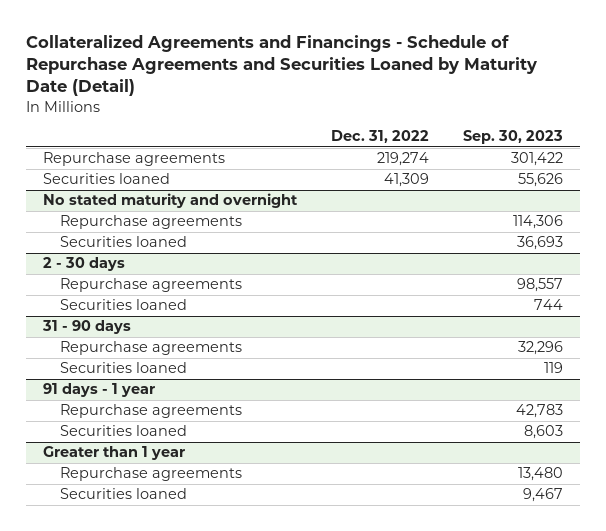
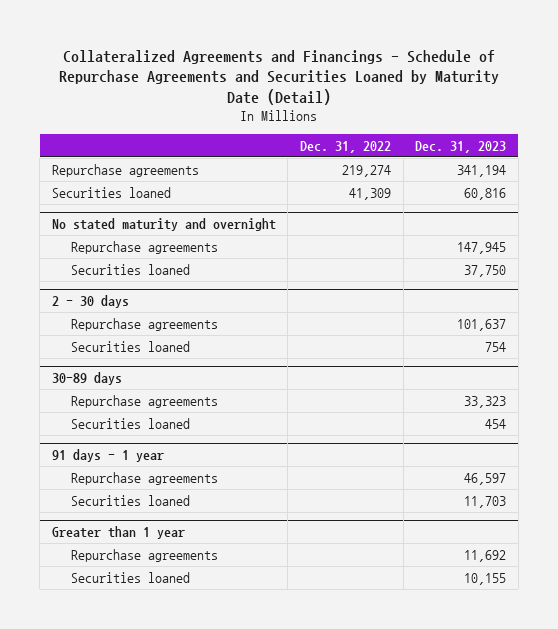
- | Dec. 31, 2022 | Sep. 30, 2023
+ | Dec. 31, 2022 | Dec. 31, 2023
- 31 - 90 days
+ 30-89 days

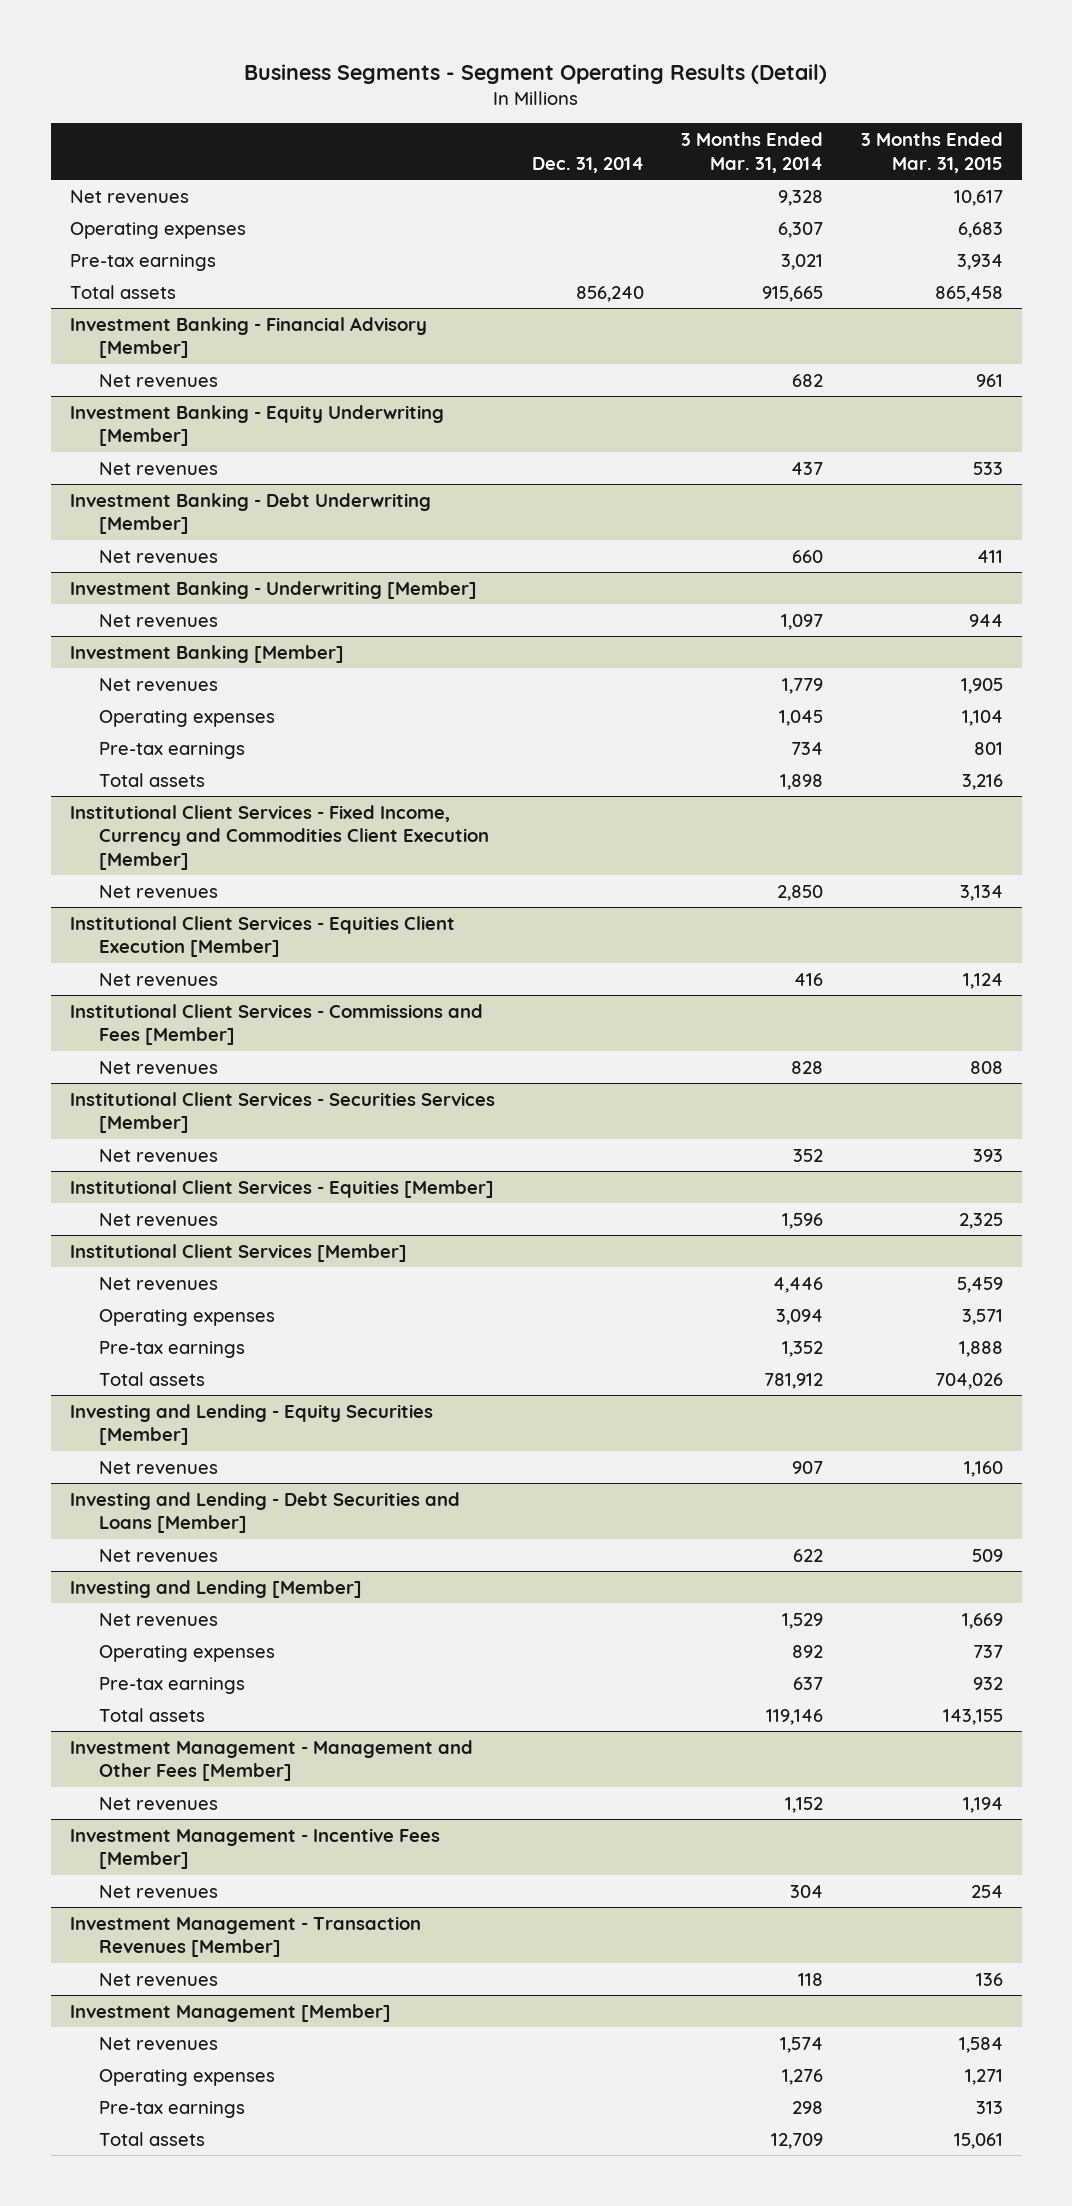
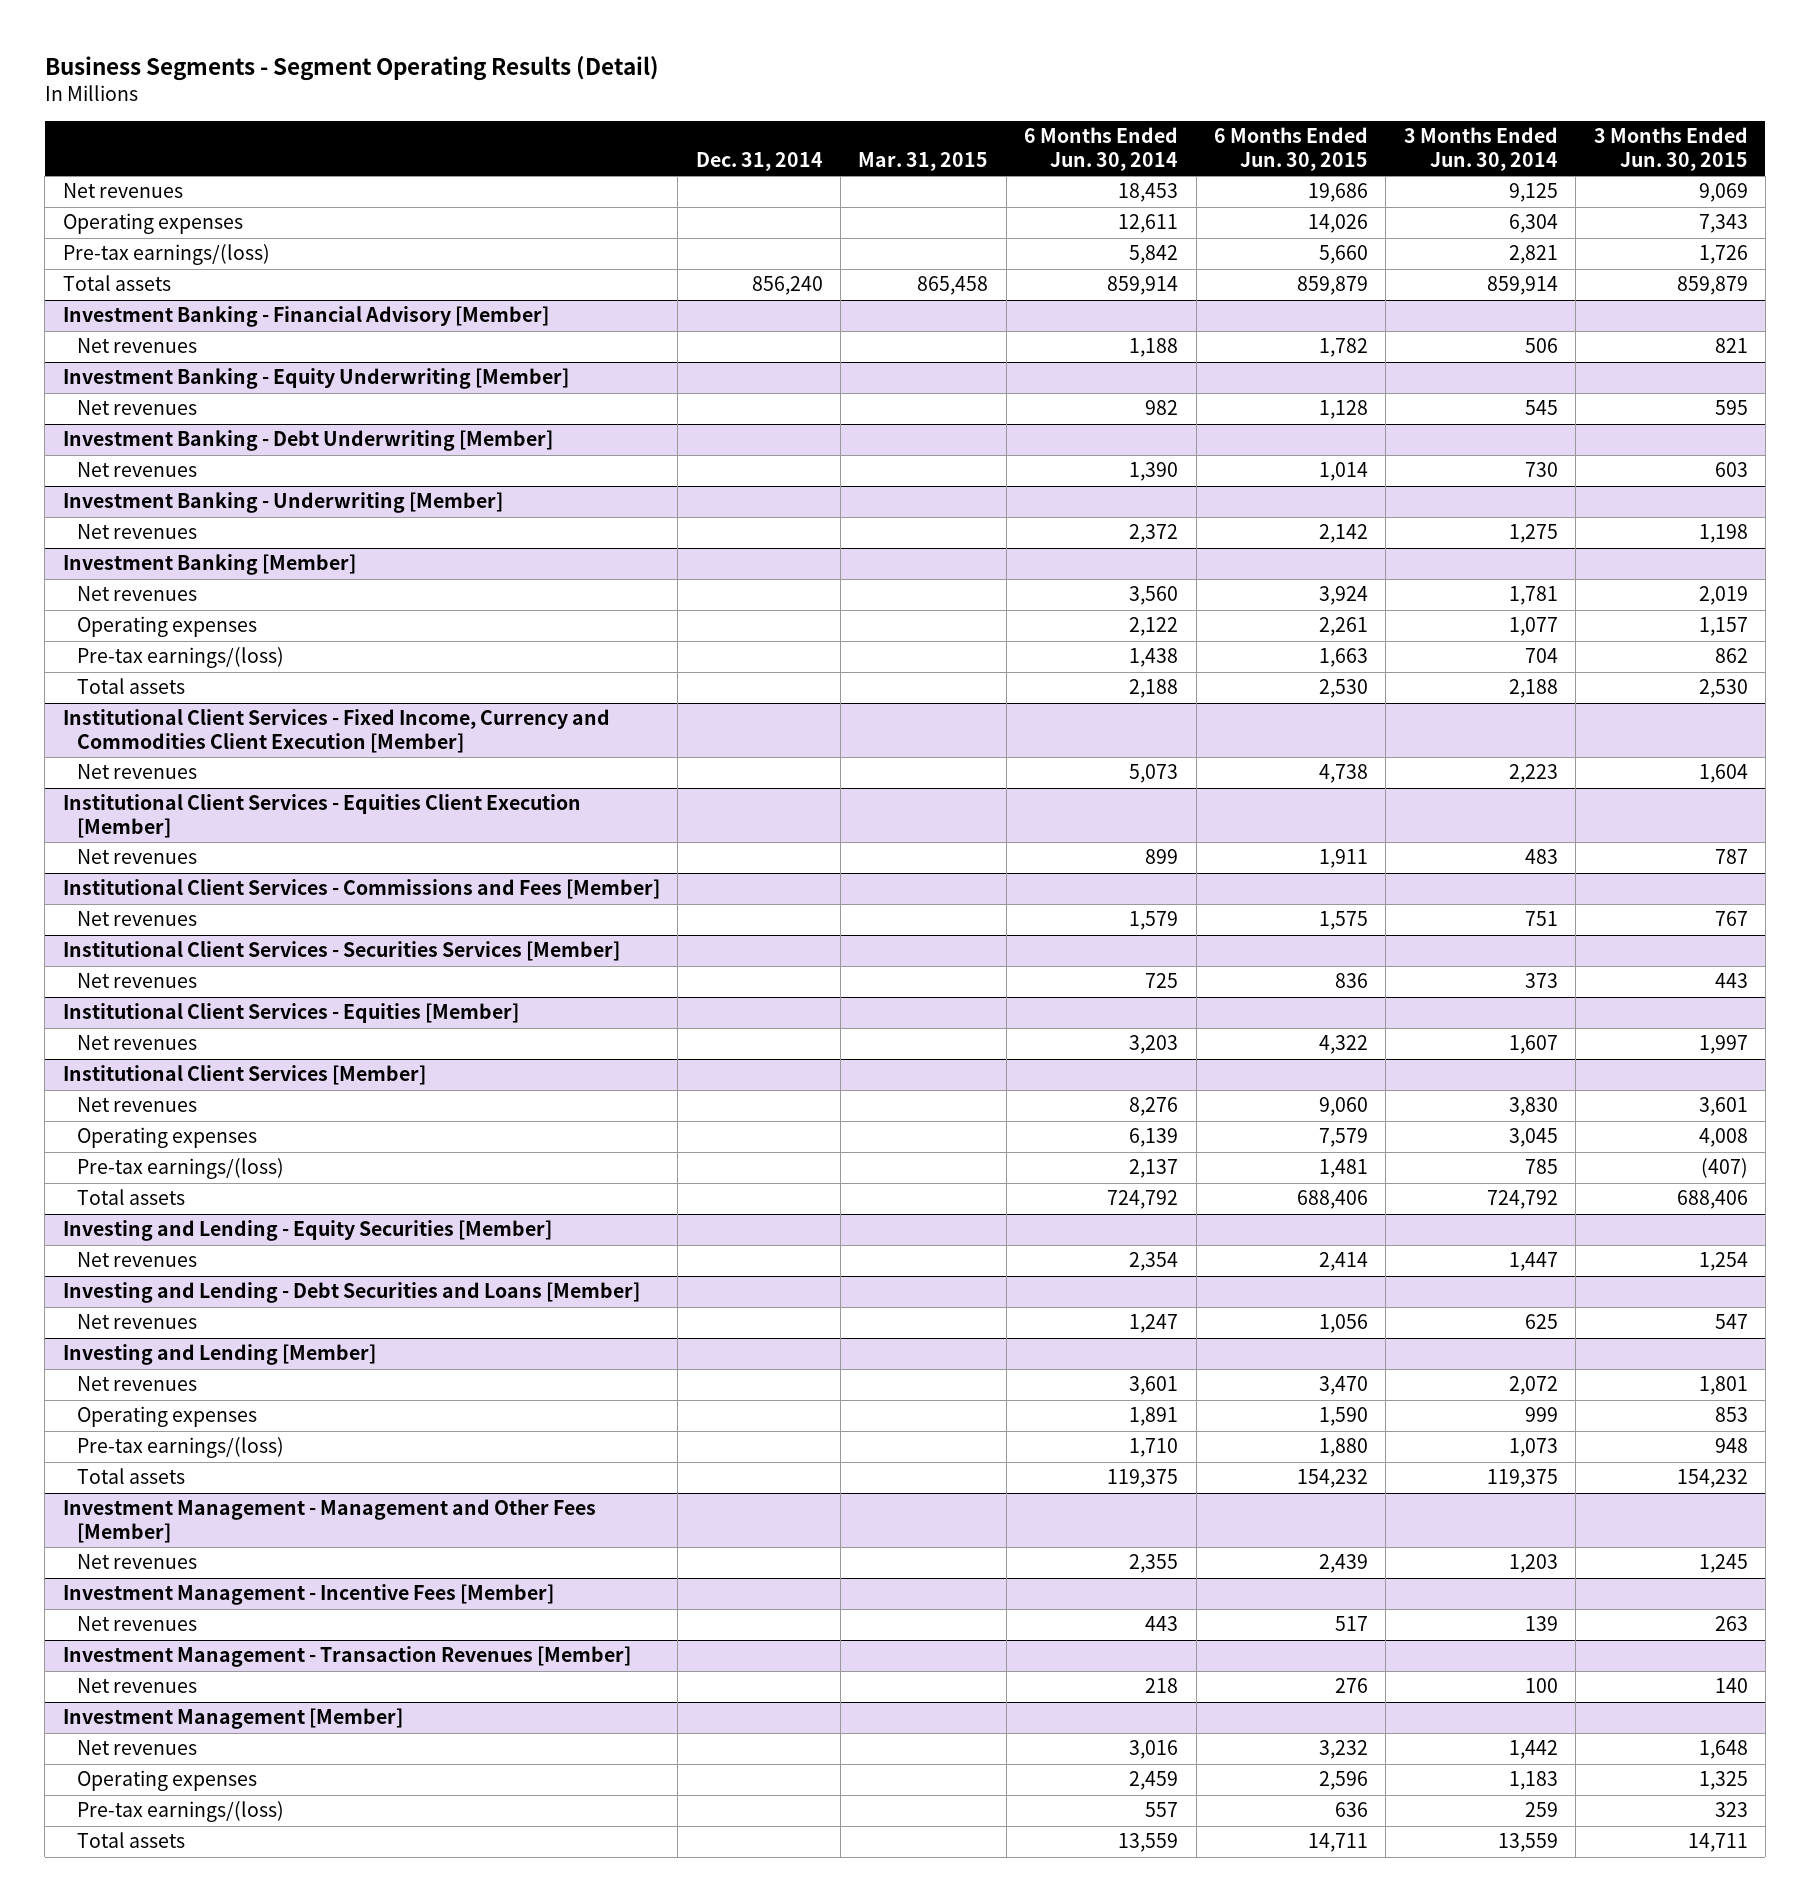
- | Dec. 31, 2014 | 3 Months Ended Mar. 31, 2014 | 3 Months Ended Mar. 31, 2015
+ | Dec. 31, 2014 | Mar. 31, 2015 | 6 Months Ended Jun. 30, 2014 | 6 Months Ended Jun. 30, 2015 | 3 Months Ended Jun. 30, 2014 | 3 Months Ended Jun. 30, 2015
- Pre-tax earnings | | 3,021 | 3,934
+ Pre-tax earnings/(loss) | | | 5,842 | 5,660 | 2,821 | 1,726
@ Investment Banking [Member]
- Pre-tax earnings | | 734 | 801
+ Pre-tax earnings/(loss) | | | 1,438 | 1,663 | 704 | 862
@ Institutional Client Services [Member]
- Pre-tax earnings | | 1,352 | 1,888
+ Pre-tax earnings/(loss) | | | 2,137 | 1,481 | 785 | (407)
@ Investing and Lending [Member]
- Pre-tax earnings | | 637 | 932
+ Pre-tax earnings/(loss) | | | 1,710 | 1,880 | 1,073 | 948
@ Investment Management [Member]
- Pre-tax earnings | | 298 | 313
+ Pre-tax earnings/(loss) | | | 557 | 636 | 259 | 323

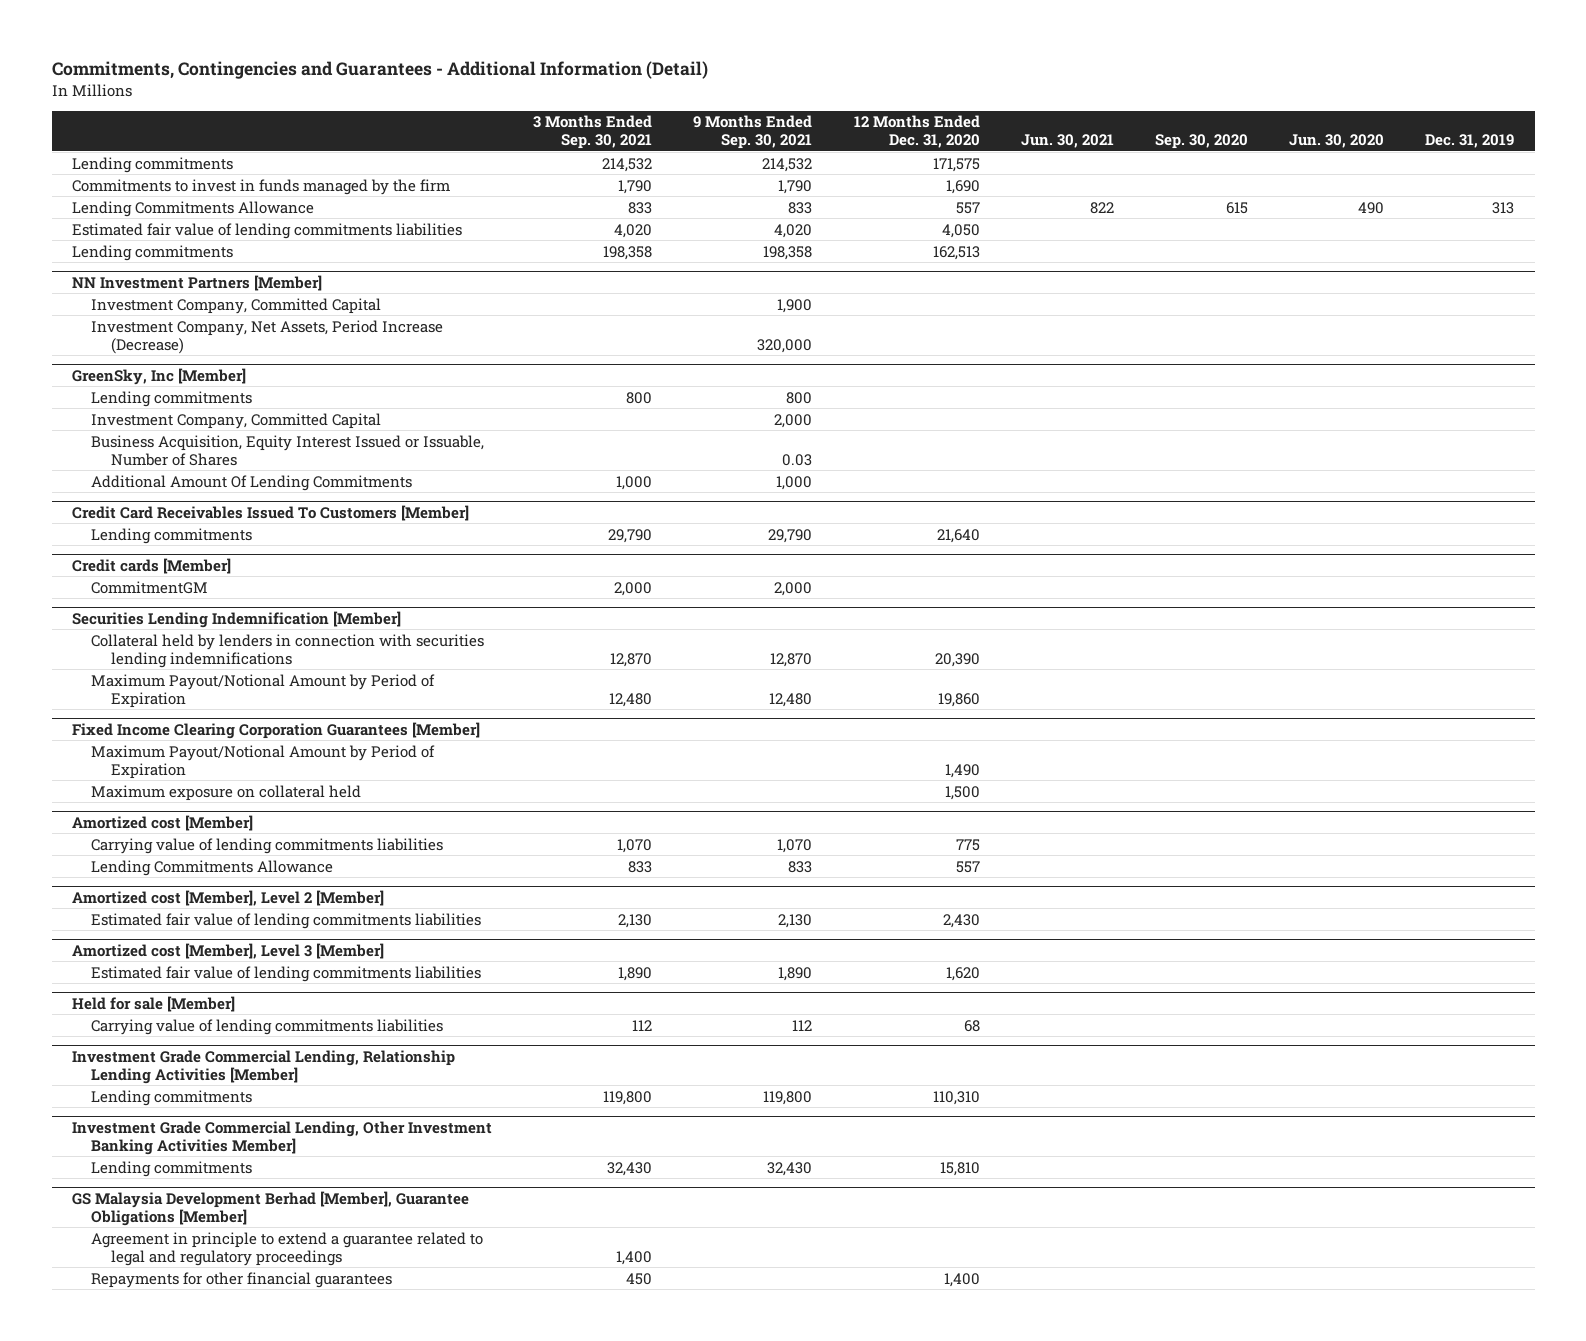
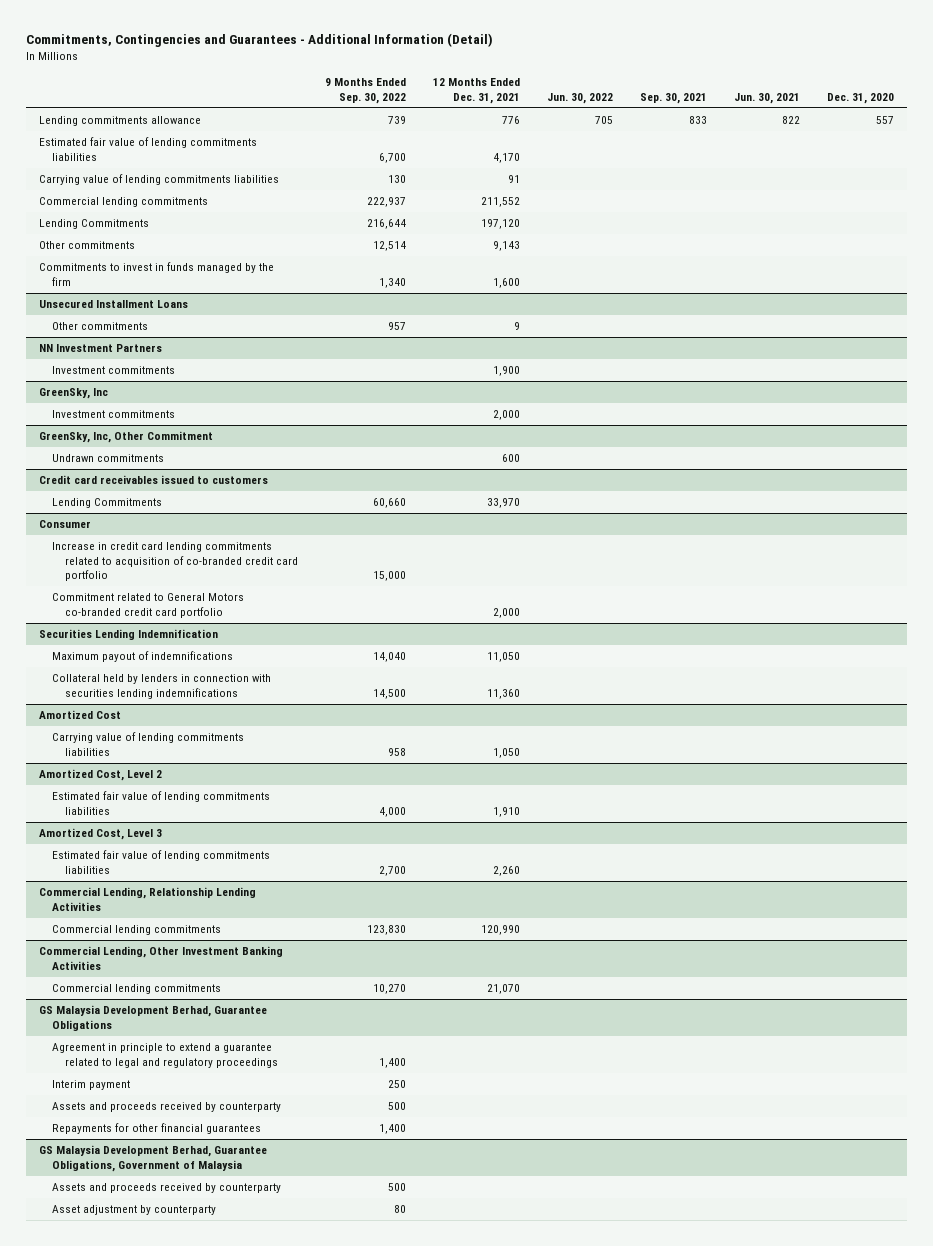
- | 3 Months Ended Sep. 30, 2021 | 9 Months Ended Sep. 30, 2021 | 12 Months Ended Dec. 31, 2020 | Jun. 30, 2021 | Sep. 30, 2020 | Jun. 30, 2020 | Dec. 31, 2019
+ | 9 Months Ended Sep. 30, 2022 | 12 Months Ended Dec. 31, 2021 | Jun. 30, 2022 | Sep. 30, 2021 | Jun. 30, 2021 | Dec. 31, 2020
- Lending commitments | 214,532 | 214,532 | 171,575 | | | |
- Lending Commitments Allowance | 833 | 833 | 557 | 822 | 615 | 490 | 313
+ Lending commitments allowance | 739 | 776 | 705 | 833 | 822 | 557
- Lending commitments | 198,358 | 198,358 | 162,513 | | | |
- NN Investment Partners [Member]
- Investment Company, Committed Capital | | 1,900 | | | | |
- Investment Company, Net Assets, Period Increase (Decrease) | | 320,000 | | | | |
- GreenSky, Inc [Member]
- Lending commitments | 800 | 800 | | | | |
- Investment Company, Committed Capital | | 2,000 | | | | |
- Business Acquisition, Equity Interest Issued or Issuable, Number of Shares | | 0.03 | | | | |
- Additional Amount Of Lending Commitments | 1,000 | 1,000 | | | | |
- Credit Card Receivables Issued To Customers [Member]
- Lending commitments | 29,790 | 29,790 | 21,640 | | | |
- Credit cards [Member]
- CommitmentGM | 2,000 | 2,000 | | | | |
- Securities Lending Indemnification [Member]
+ Carrying value of lending commitments liabilities | 130 | 91 | | | |
+ Commercial lending commitments | 222,937 | 211,552 | | | |
+ Lending Commitments | 216,644 | 197,120 | | | |
+ Other commitments | 12,514 | 9,143 | | | |
moved down: Commitments to invest in funds managed by the firm | 1,340 | 1,600 | | | |
+ Unsecured Installment Loans
+ Other commitments | 957 | 9 | | | |
+ NN Investment Partners
+ Investment commitments | | 1,900 | | | |
+ GreenSky, Inc
+ Investment commitments | | 2,000 | | | |
+ GreenSky, Inc, Other Commitment
+ Undrawn commitments | | 600 | | | |
+ Credit card receivables issued to customers
+ Lending Commitments | 60,660 | 33,970 | | | |
+ Consumer
+ Increase in credit card lending commitments related to acquisition of co-branded credit card portfolio | 15,000 | | | | |
+ Commitment related to General Motors co-branded credit card portfolio | | 2,000 | | | |
+ Securities Lending Indemnification
+ Maximum payout of indemnifications | 14,040 | 11,050 | | | |
- Maximum Payout/Notional Amount by Period of Expiration | 12,480 | 12,480 | 19,860 | | | |
- Fixed Income Clearing Corporation Guarantees [Member]
- Maximum Payout/Notional Amount by Period of Expiration | | | 1,490 | | | |
- Maximum exposure on collateral held | | | 1,500 | | | |
- Amortized cost [Member]
+ Amortized Cost
- Lending Commitments Allowance | 833 | 833 | 557 | | | |
- Amortized cost [Member], Level 2 [Member]
+ Amortized Cost, Level 2
- Amortized cost [Member], Level 3 [Member]
+ Amortized Cost, Level 3
- Held for sale [Member]
- Carrying value of lending commitments liabilities | 112 | 112 | 68 | | | |
- Investment Grade Commercial Lending, Relationship Lending Activities [Member]
- Lending commitments | 119,800 | 119,800 | 110,310 | | | |
- Investment Grade Commercial Lending, Other Investment Banking Activities Member]
- Lending commitments | 32,430 | 32,430 | 15,810 | | | |
- GS Malaysia Development Berhad [Member], Guarantee Obligations [Member]
+ Commercial Lending, Relationship Lending Activities
+ Commercial lending commitments | 123,830 | 120,990 | | | |
+ Commercial Lending, Other Investment Banking Activities
+ Commercial lending commitments | 10,270 | 21,070 | | | |
+ GS Malaysia Development Berhad, Guarantee Obligations
+ Interim payment | 250 | | | | |
+ Assets and proceeds received by counterparty | 500 | | | | |
+ GS Malaysia Development Berhad, Guarantee Obligations, Government of Malaysia
+ Assets and proceeds received by counterparty | 500 | | | | |
+ Asset adjustment by counterparty | 80 | | | | |

